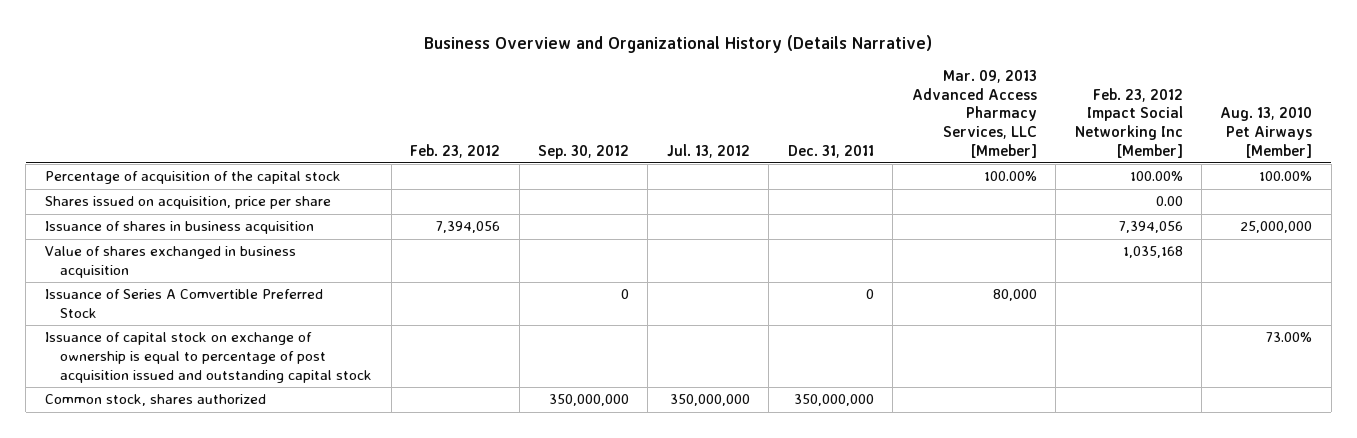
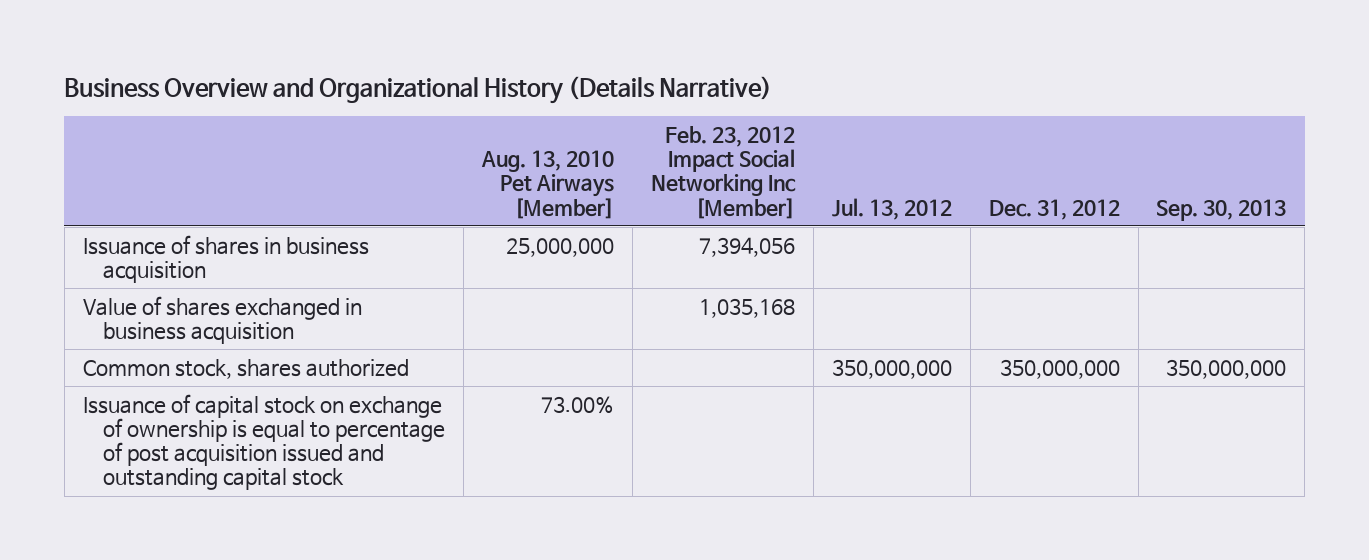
- | Feb. 23, 2012 | Sep. 30, 2012 | Jul. 13, 2012 | Dec. 31, 2011 | Mar. 09, 2013 Advanced Access Pharmacy Services, LLC [Mmeber] | Feb. 23, 2012 Impact Social Networking Inc [Member] | Aug. 13, 2010 Pet Airways [Member]
+ | Aug. 13, 2010 Pet Airways [Member] | Feb. 23, 2012 Impact Social Networking Inc [Member] | Jul. 13, 2012 | Dec. 31, 2012 | Sep. 30, 2013
- Percentage of acquisition of the capital stock | | | | | 100.00% | 100.00% | 100.00%
- Shares issued on acquisition, price per share | | | | | | 0.00 |
- Issuance of Series A Comvertible Preferred Stock | | 0 | | 0 | 80,000 | |
moved down: Issuance of capital stock on exchange of ownership is equal to percentage of post acquisition issued and outstanding capital stock | 73.00% | | | |

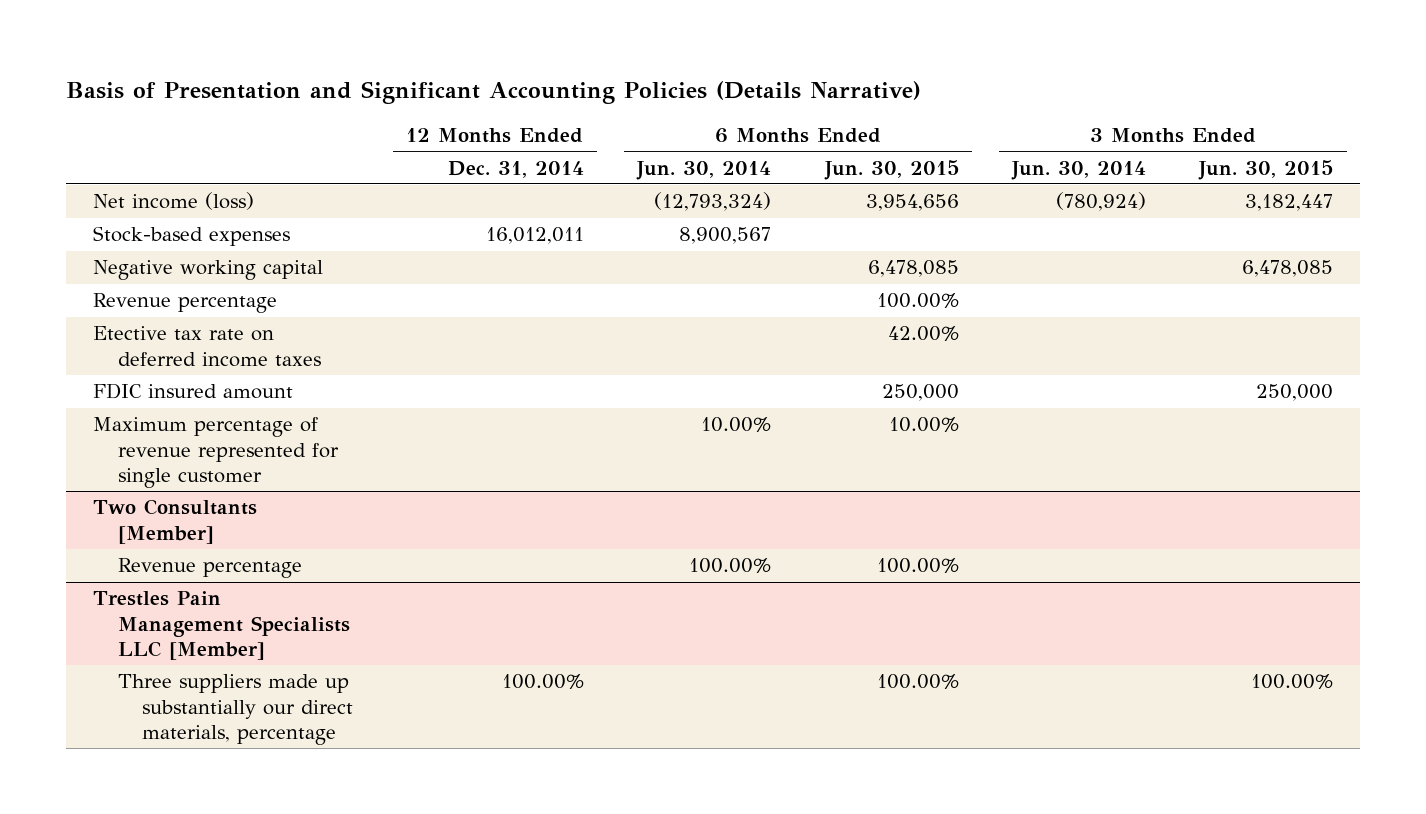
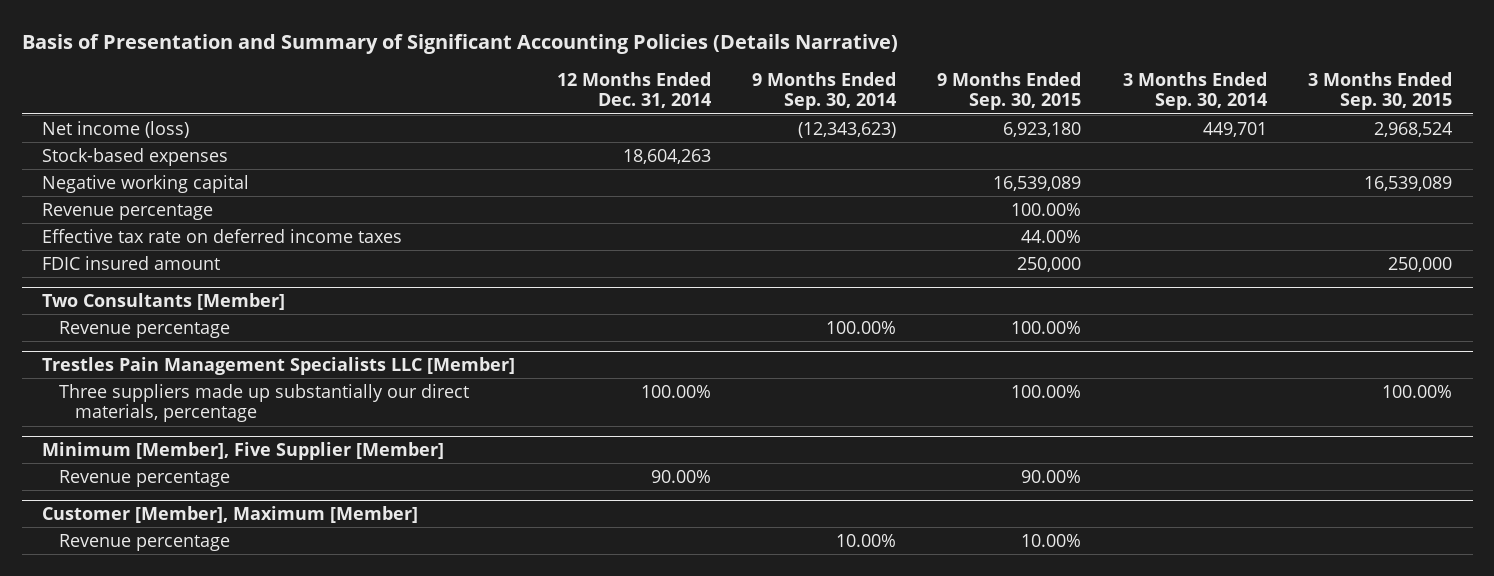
- Basis of Presentation and Significant Accounting Policies (Details Narrative)
+ Basis of Presentation and Summary of Significant Accounting Policies (Details Narrative)
- | 12 Months Ended Dec. 31, 2014 | 6 Months Ended Jun. 30, 2014 | 6 Months Ended Jun. 30, 2015 | 3 Months Ended Jun. 30, 2014 | 3 Months Ended Jun. 30, 2015
+ | 12 Months Ended Dec. 31, 2014 | 9 Months Ended Sep. 30, 2014 | 9 Months Ended Sep. 30, 2015 | 3 Months Ended Sep. 30, 2014 | 3 Months Ended Sep. 30, 2015
- Stock-based expenses | 16,012,011 | 8,900,567 | | |
+ Stock-based expenses | 18,604,263 | | | |
- Etective tax rate on deferred income taxes | | | 42.00% | |
+ Effective tax rate on deferred income taxes | | | 44.00% | |
- Maximum percentage of revenue represented for single customer | | 10.00% | 10.00% | |
+ Minimum [Member], Five Supplier [Member]
+ Revenue percentage | 90.00% | | 90.00% | |
+ Customer [Member], Maximum [Member]
+ Revenue percentage | | 10.00% | 10.00% | |

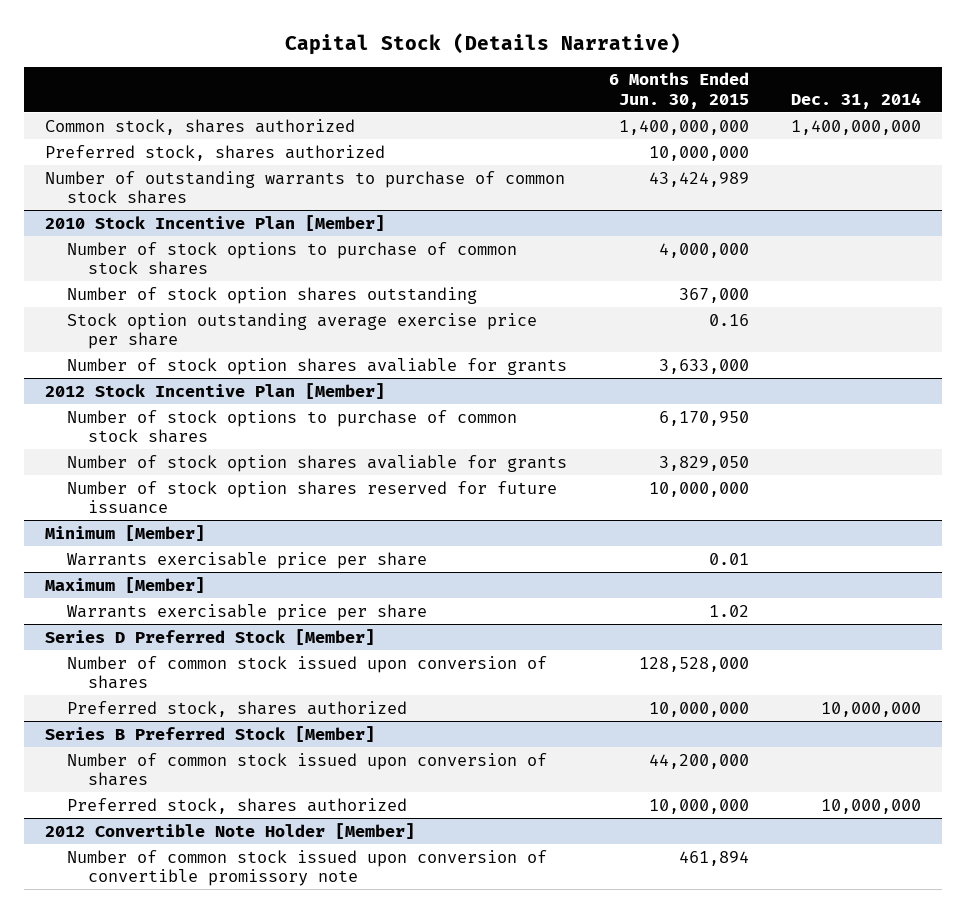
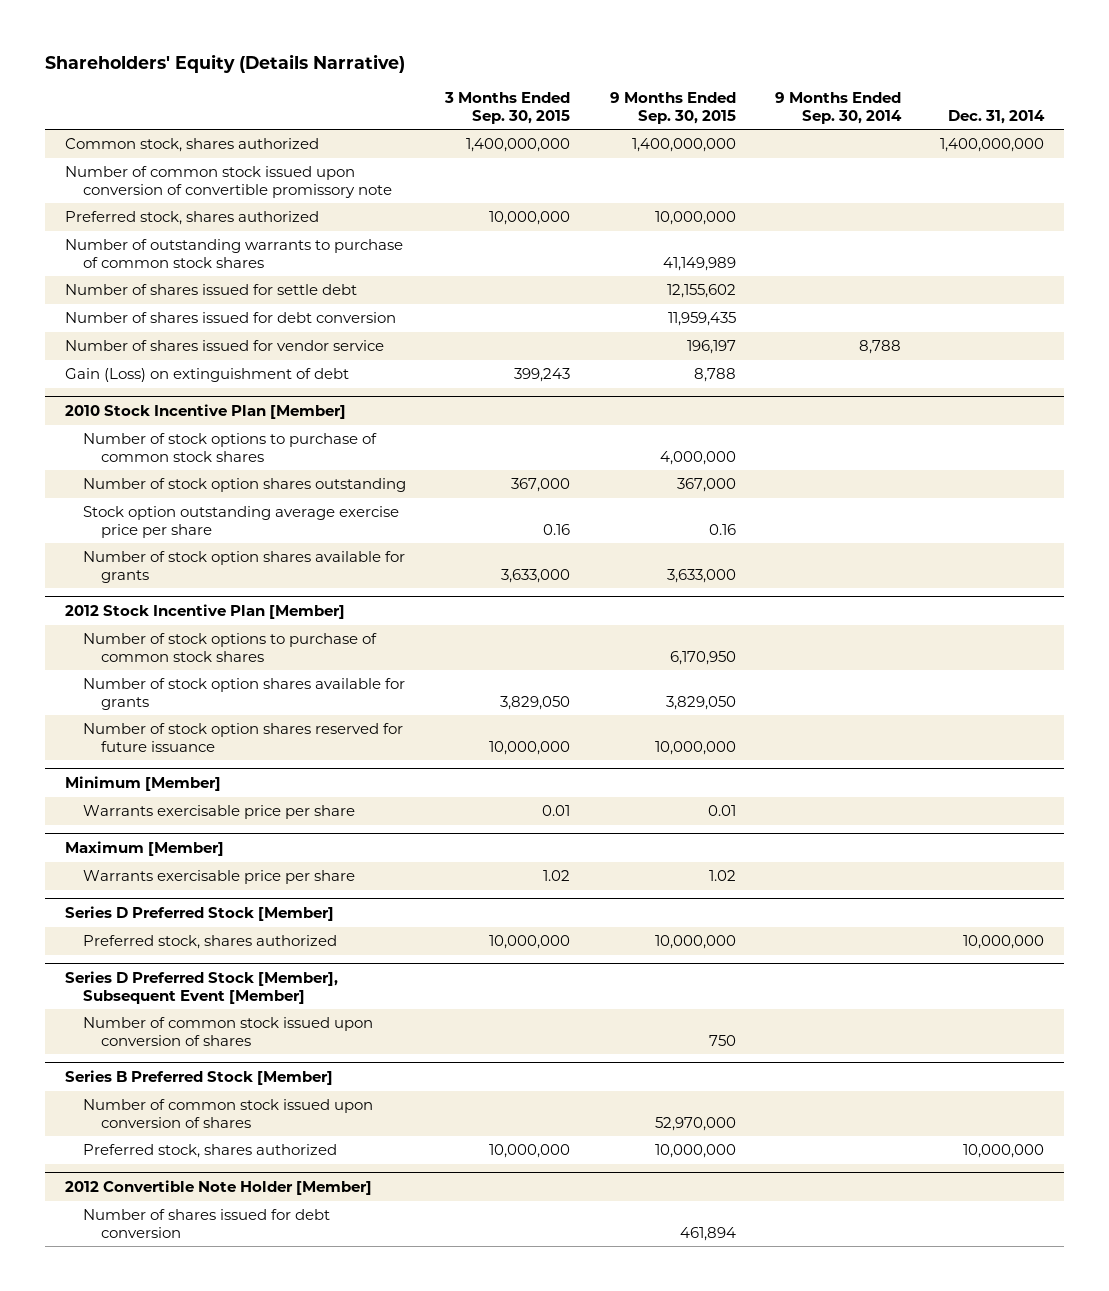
- Capital Stock (Details Narrative)
+ Shareholders' Equity (Details Narrative)
- | 6 Months Ended Jun. 30, 2015 | Dec. 31, 2014
+ | 3 Months Ended Sep. 30, 2015 | 9 Months Ended Sep. 30, 2015 | 9 Months Ended Sep. 30, 2014 | Dec. 31, 2014
+ Number of common stock issued upon conversion of convertible promissory note
+ Number of shares issued for settle debt | | 12,155,602 | |
+ Number of shares issued for debt conversion | | 11,959,435 | |
+ Number of shares issued for vendor service | | 196,197 | 8,788 |
+ Gain (Loss) on extinguishment of debt | 399,243 | 8,788 | |
@ 2010 Stock Incentive Plan [Member]
- Number of stock option shares avaliable for grants | 3,633,000 |
+ Number of stock option shares available for grants | 3,633,000 | 3,633,000 | |
@ 2012 Stock Incentive Plan [Member]
- Number of stock option shares avaliable for grants | 3,829,050 |
+ Number of stock option shares available for grants | 3,829,050 | 3,829,050 | |
@ Series D Preferred Stock [Member]
- Number of common stock issued upon conversion of shares | 128,528,000 |
+ Series D Preferred Stock [Member], Subsequent Event [Member]
+ Number of common stock issued upon conversion of shares | | 750 | |
@ 2012 Convertible Note Holder [Member]
- Number of common stock issued upon conversion of convertible promissory note | 461,894 |
+ Number of shares issued for debt conversion | | 461,894 | |

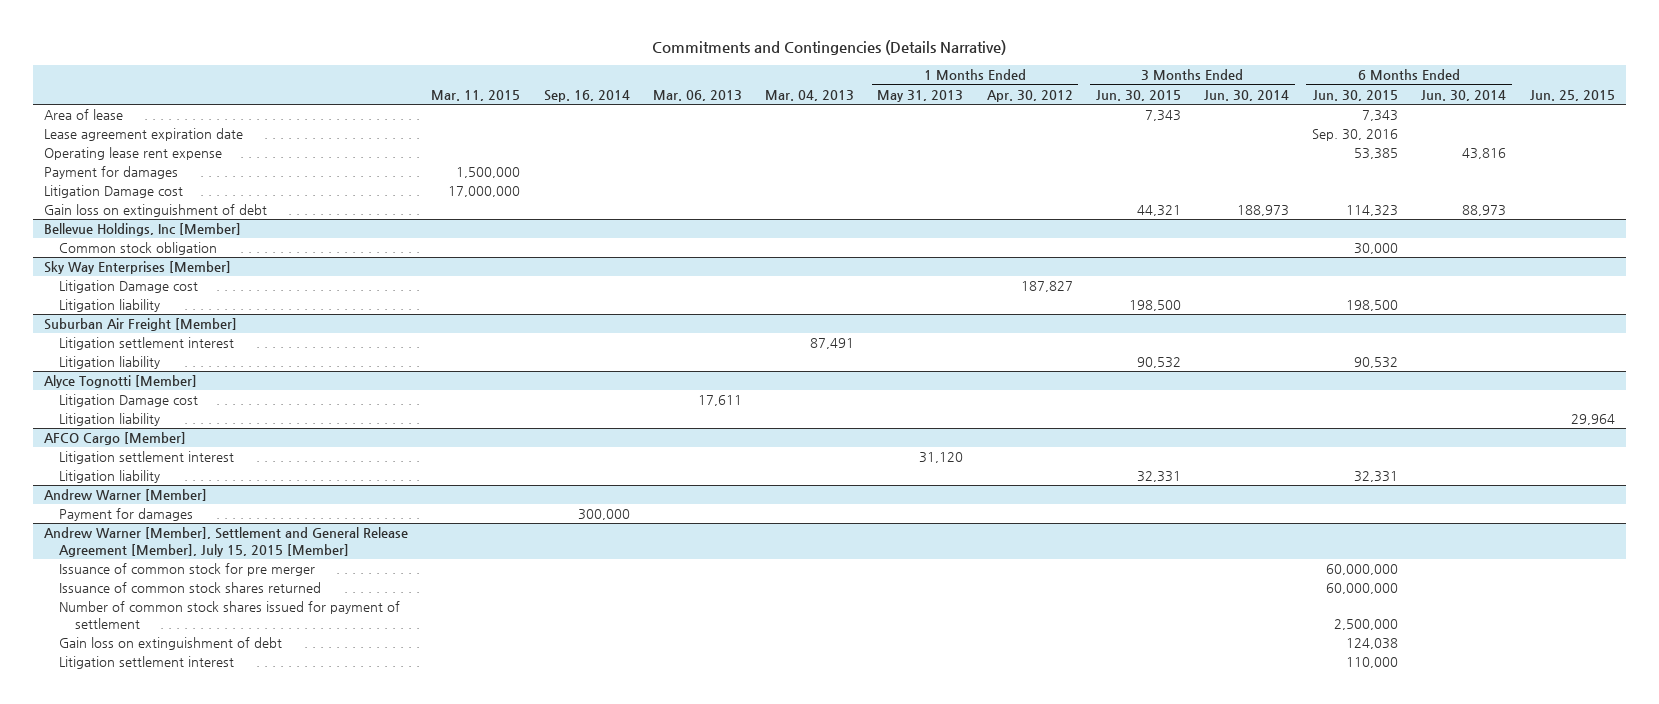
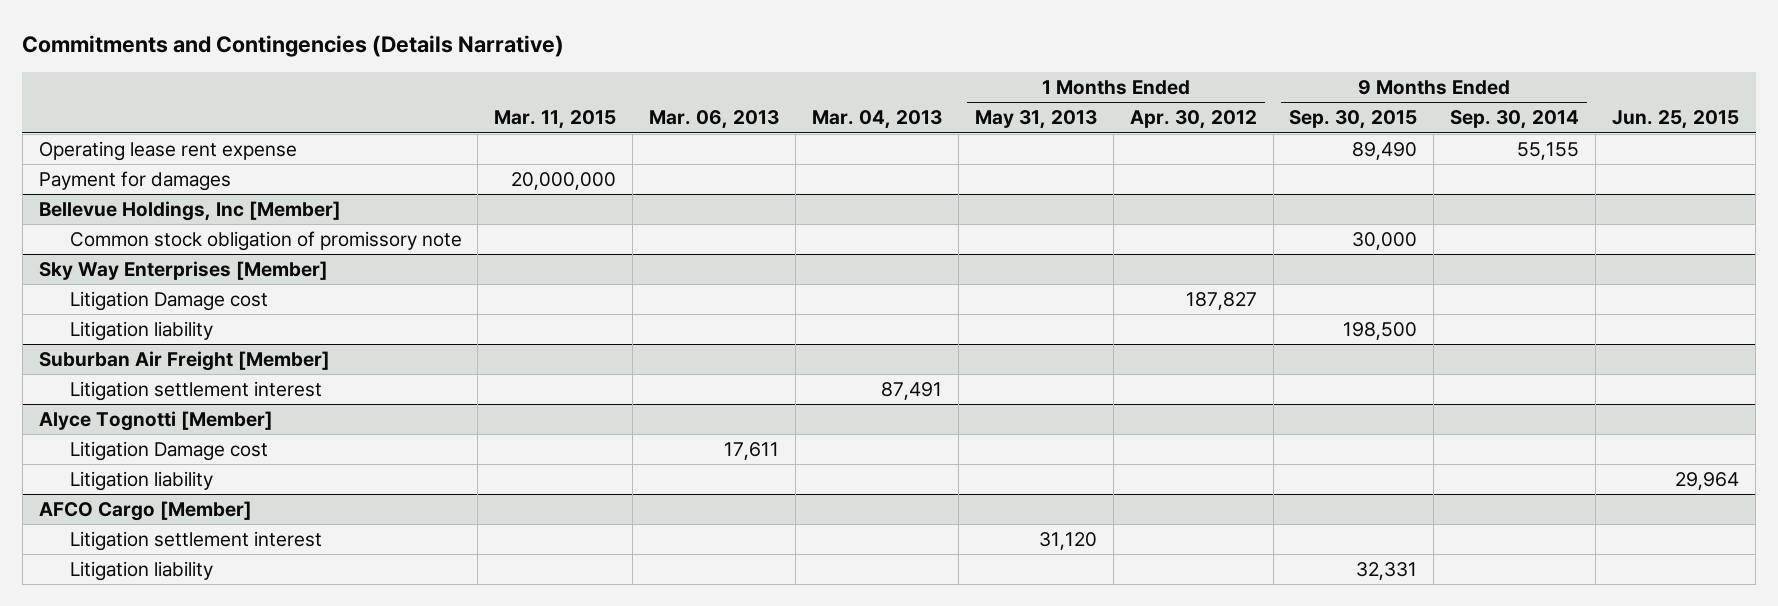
- | Mar. 11, 2015 | Sep. 16, 2014 | Mar. 06, 2013 | Mar. 04, 2013 | 1 Months Ended May 31, 2013 | 1 Months Ended Apr. 30, 2012 | 3 Months Ended Jun. 30, 2015 | 3 Months Ended Jun. 30, 2014 | 6 Months Ended Jun. 30, 2015 | 6 Months Ended Jun. 30, 2014 | Jun. 25, 2015
+ | Mar. 11, 2015 | Mar. 06, 2013 | Mar. 04, 2013 | 1 Months Ended May 31, 2013 | 1 Months Ended Apr. 30, 2012 | 9 Months Ended Sep. 30, 2015 | 9 Months Ended Sep. 30, 2014 | Jun. 25, 2015
- Area of lease | | | | | | | 7,343 | | 7,343 | |
- Lease agreement expiration date | | | | | | | | | Sep. 30, 2016 | |
- Payment for damages | 1,500,000 | | | | | | | | | |
- Litigation Damage cost | 17,000,000 | | | | | | | | | |
- Gain loss on extinguishment of debt | | | | | | | 44,321 | 188,973 | 114,323 | 88,973 |
+ Payment for damages | 20,000,000 | | | | | | |
@ Bellevue Holdings, Inc [Member]
- Common stock obligation | | | | | | | | | 30,000 | |
+ Common stock obligation of promissory note | | | | | | 30,000 | |
@ Suburban Air Freight [Member]
- Litigation liability | | | | | | | 90,532 | | 90,532 | |
- Andrew Warner [Member]
- Payment for damages | | 300,000 | | | | | | | | |
- Andrew Warner [Member], Settlement and General Release Agreement [Member], July 15, 2015 [Member]
- Issuance of common stock for pre merger | | | | | | | | | 60,000,000 | |
- Issuance of common stock shares returned | | | | | | | | | 60,000,000 | |
- Number of common stock shares issued for payment of settlement | | | | | | | | | 2,500,000 | |
- Gain loss on extinguishment of debt | | | | | | | | | 124,038 | |
- Litigation settlement interest | | | | | | | | | 110,000 | |

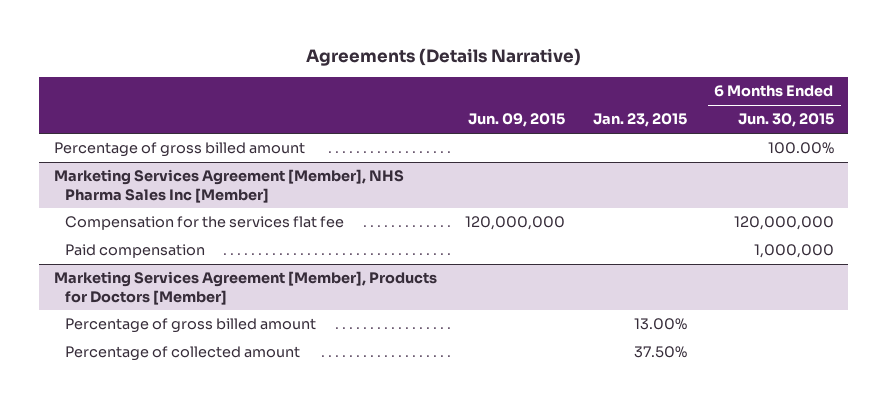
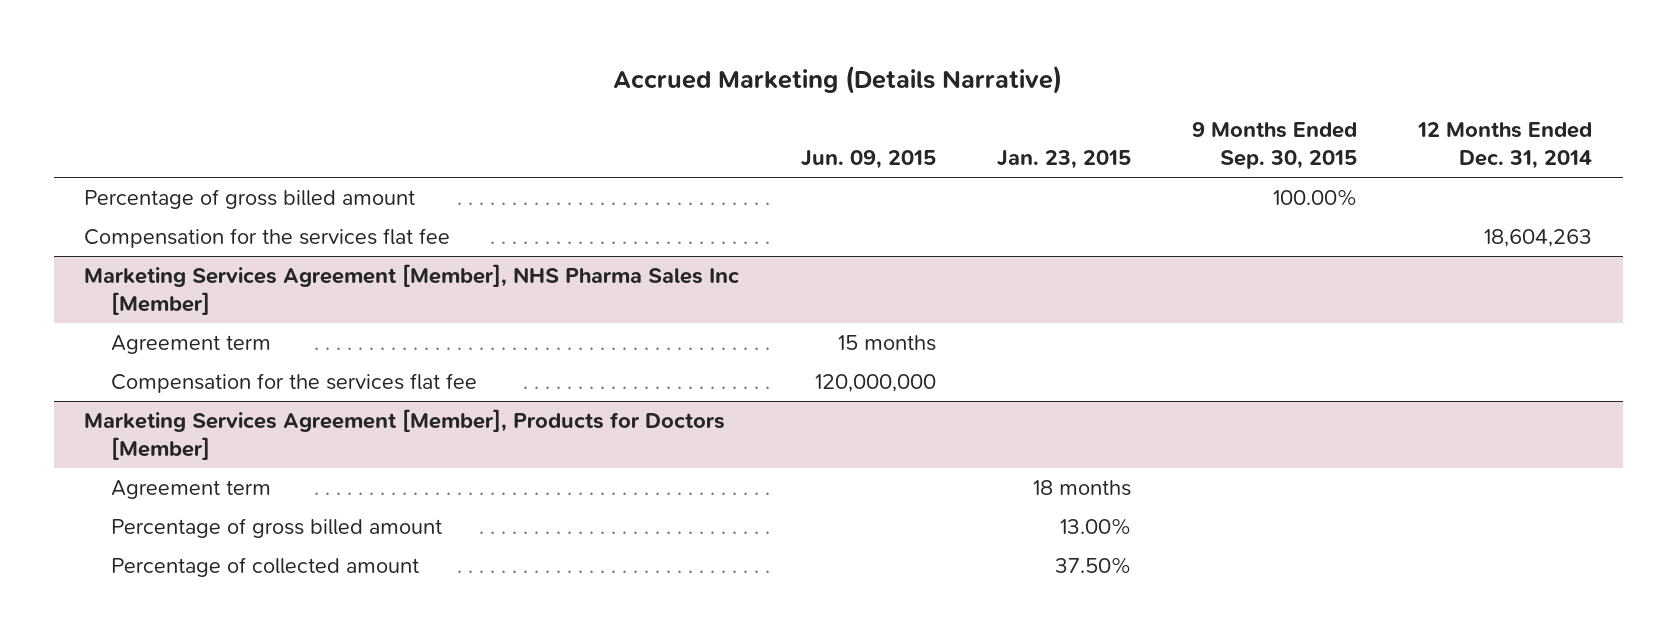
- Agreements (Details Narrative)
+ Accrued Marketing (Details Narrative)
- | Jun. 09, 2015 | Jan. 23, 2015 | 6 Months Ended Jun. 30, 2015
+ | Jun. 09, 2015 | Jan. 23, 2015 | 9 Months Ended Sep. 30, 2015 | 12 Months Ended Dec. 31, 2014
+ Compensation for the services flat fee | | | | 18,604,263
@ Marketing Services Agreement [Member], NHS Pharma Sales Inc [Member]
+ Agreement term | 15 months | | |
- Paid compensation | | | 1,000,000
@ Marketing Services Agreement [Member], Products for Doctors [Member]
+ Agreement term | | 18 months | |

